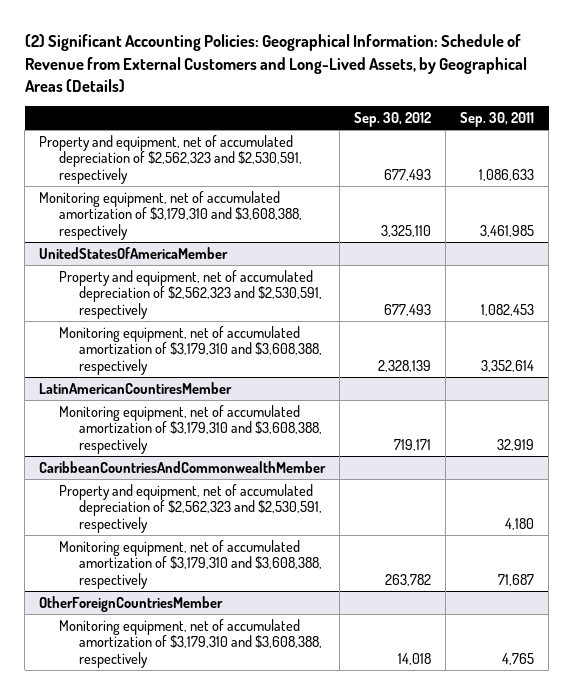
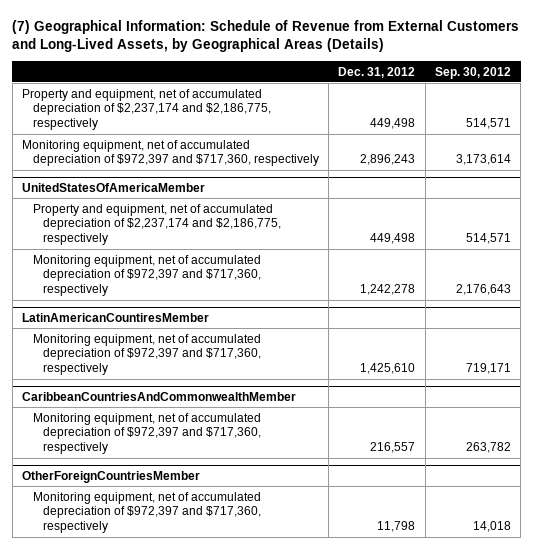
- (2) Significant Accounting Policies: Geographical Information: Schedule of Revenue from External Customers and Long-Lived Assets, by Geographical Areas (Details)
+ (7) Geographical Information: Schedule of Revenue from External Customers and Long-Lived Assets, by Geographical Areas (Details)
- | Sep. 30, 2012 | Sep. 30, 2011
+ | Dec. 31, 2012 | Sep. 30, 2012
- Property and equipment, net of accumulated depreciation of $2,562,323 and $2,530,591, respectively | 677,493 | 1,086,633
- Monitoring equipment, net of accumulated amortization of $3,179,310 and $3,608,388, respectively | 3,325,110 | 3,461,985
+ Property and equipment, net of accumulated depreciation of $2,237,174 and $2,186,775, respectively | 449,498 | 514,571
+ Monitoring equipment, net of accumulated depreciation of $972,397 and $717,360, respectively | 2,896,243 | 3,173,614
@ UnitedStatesOfAmericaMember
- Property and equipment, net of accumulated depreciation of $2,562,323 and $2,530,591, respectively | 677,493 | 1,082,453
- Monitoring equipment, net of accumulated amortization of $3,179,310 and $3,608,388, respectively | 2,328,139 | 3,352,614
+ Property and equipment, net of accumulated depreciation of $2,237,174 and $2,186,775, respectively | 449,498 | 514,571
+ Monitoring equipment, net of accumulated depreciation of $972,397 and $717,360, respectively | 1,242,278 | 2,176,643
@ LatinAmericanCountiresMember
- Monitoring equipment, net of accumulated amortization of $3,179,310 and $3,608,388, respectively | 719,171 | 32,919
+ Monitoring equipment, net of accumulated depreciation of $972,397 and $717,360, respectively | 1,425,610 | 719,171
@ CaribbeanCountriesAndCommonwealthMember
- Property and equipment, net of accumulated depreciation of $2,562,323 and $2,530,591, respectively | | 4,180
- Monitoring equipment, net of accumulated amortization of $3,179,310 and $3,608,388, respectively | 263,782 | 71,687
+ Monitoring equipment, net of accumulated depreciation of $972,397 and $717,360, respectively | 216,557 | 263,782
@ OtherForeignCountriesMember
- Monitoring equipment, net of accumulated amortization of $3,179,310 and $3,608,388, respectively | 14,018 | 4,765
+ Monitoring equipment, net of accumulated depreciation of $972,397 and $717,360, respectively | 11,798 | 14,018

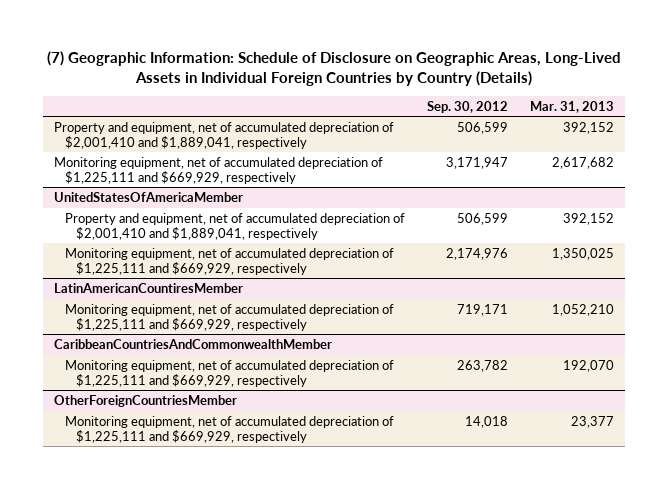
- (7) Geographical Information: Schedule of Revenue from External Customers and Long-Lived Assets, by Geographical Areas (Details)
+ (7) Geographic Information: Schedule of Disclosure on Geographic Areas, Long-Lived Assets in Individual Foreign Countries by Country (Details)
- | Dec. 31, 2012 | Sep. 30, 2012
+ | Sep. 30, 2012 | Mar. 31, 2013
- Property and equipment, net of accumulated depreciation of $2,237,174 and $2,186,775, respectively | 449,498 | 514,571
- Monitoring equipment, net of accumulated depreciation of $972,397 and $717,360, respectively | 2,896,243 | 3,173,614
+ Property and equipment, net of accumulated depreciation of $2,001,410 and $1,889,041, respectively | 506,599 | 392,152
+ Monitoring equipment, net of accumulated depreciation of $1,225,111 and $669,929, respectively | 3,171,947 | 2,617,682
@ UnitedStatesOfAmericaMember
- Property and equipment, net of accumulated depreciation of $2,237,174 and $2,186,775, respectively | 449,498 | 514,571
- Monitoring equipment, net of accumulated depreciation of $972,397 and $717,360, respectively | 1,242,278 | 2,176,643
+ Property and equipment, net of accumulated depreciation of $2,001,410 and $1,889,041, respectively | 506,599 | 392,152
+ Monitoring equipment, net of accumulated depreciation of $1,225,111 and $669,929, respectively | 2,174,976 | 1,350,025
@ LatinAmericanCountiresMember
- Monitoring equipment, net of accumulated depreciation of $972,397 and $717,360, respectively | 1,425,610 | 719,171
+ Monitoring equipment, net of accumulated depreciation of $1,225,111 and $669,929, respectively | 719,171 | 1,052,210
@ CaribbeanCountriesAndCommonwealthMember
- Monitoring equipment, net of accumulated depreciation of $972,397 and $717,360, respectively | 216,557 | 263,782
+ Monitoring equipment, net of accumulated depreciation of $1,225,111 and $669,929, respectively | 263,782 | 192,070
@ OtherForeignCountriesMember
- Monitoring equipment, net of accumulated depreciation of $972,397 and $717,360, respectively | 11,798 | 14,018
+ Monitoring equipment, net of accumulated depreciation of $1,225,111 and $669,929, respectively | 14,018 | 23,377

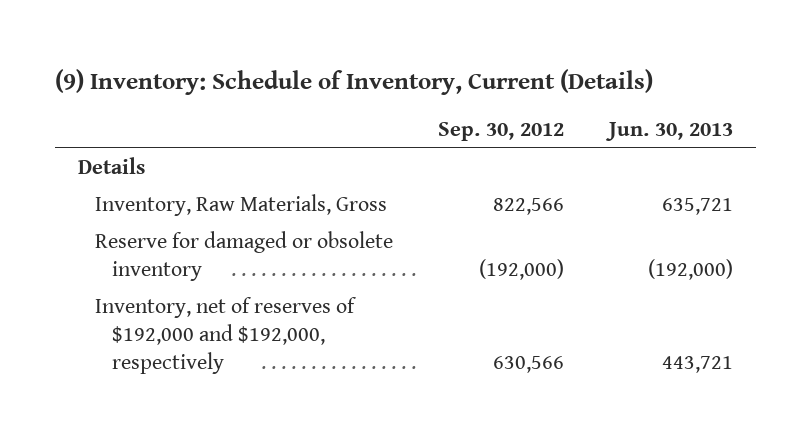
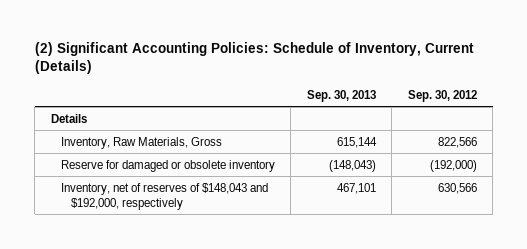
- (9) Inventory: Schedule of Inventory, Current (Details)
+ (2) Significant Accounting Policies: Schedule of Inventory, Current (Details)
- | Sep. 30, 2012 | Jun. 30, 2013
+ | Sep. 30, 2013 | Sep. 30, 2012
- Inventory, net of reserves of $192,000 and $192,000, respectively | 630,566 | 443,721
+ Inventory, net of reserves of $148,043 and $192,000, respectively | 467,101 | 630,566

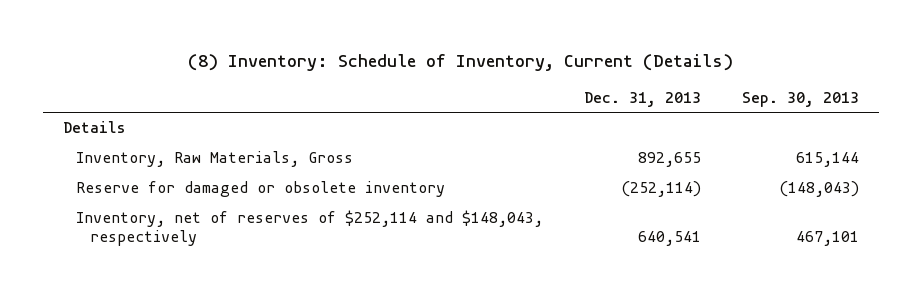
- (2) Significant Accounting Policies: Schedule of Inventory, Current (Details)
+ (8) Inventory: Schedule of Inventory, Current (Details)
- | Sep. 30, 2013 | Sep. 30, 2012
+ | Dec. 31, 2013 | Sep. 30, 2013
- Inventory, net of reserves of $148,043 and $192,000, respectively | 467,101 | 630,566
+ Inventory, net of reserves of $252,114 and $148,043, respectively | 640,541 | 467,101

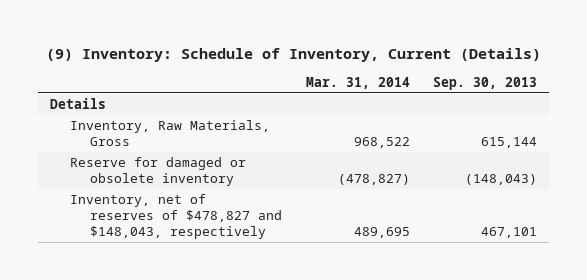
- (8) Inventory: Schedule of Inventory, Current (Details)
+ (9) Inventory: Schedule of Inventory, Current (Details)
- | Dec. 31, 2013 | Sep. 30, 2013
+ | Mar. 31, 2014 | Sep. 30, 2013
- Inventory, net of reserves of $252,114 and $148,043, respectively | 640,541 | 467,101
+ Inventory, net of reserves of $478,827 and $148,043, respectively | 489,695 | 467,101

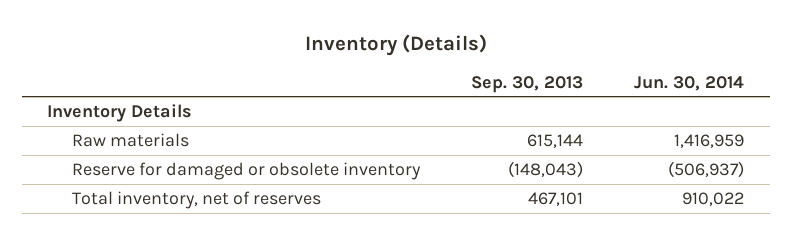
- (9) Inventory: Schedule of Inventory, Current (Details)
+ Inventory (Details)
- | Mar. 31, 2014 | Sep. 30, 2013
+ | Sep. 30, 2013 | Jun. 30, 2014
- Details
- Inventory, Raw Materials, Gross | 968,522 | 615,144
+ Inventory Details
+ Raw materials | 615,144 | 1,416,959
- Inventory, net of reserves of $478,827 and $148,043, respectively | 489,695 | 467,101
+ Total inventory, net of reserves | 467,101 | 910,022

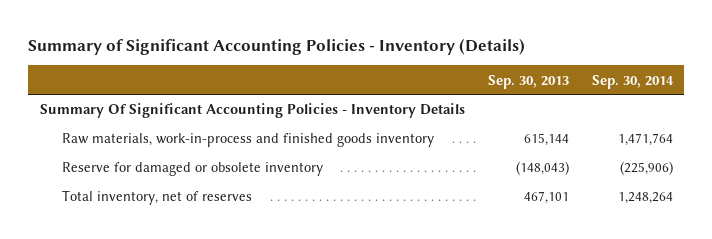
- Inventory (Details)
+ Summary of Significant Accounting Policies - Inventory (Details)
- | Sep. 30, 2013 | Jun. 30, 2014
+ | Sep. 30, 2013 | Sep. 30, 2014
- Inventory Details
- Raw materials | 615,144 | 1,416,959
+ Summary Of Significant Accounting Policies - Inventory Details
+ Raw materials, work-in-process and finished goods inventory | 615,144 | 1,471,764

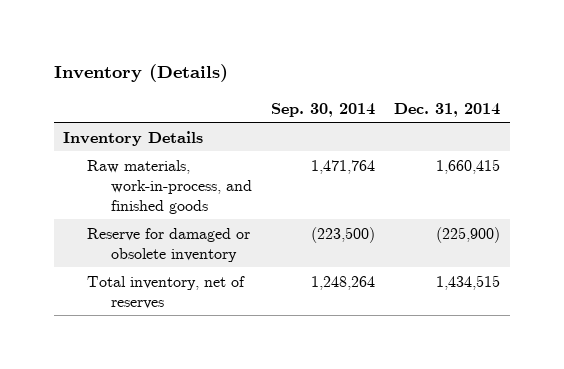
- Summary of Significant Accounting Policies - Inventory (Details)
+ Inventory (Details)
- | Sep. 30, 2013 | Sep. 30, 2014
+ | Sep. 30, 2014 | Dec. 31, 2014
- Summary Of Significant Accounting Policies - Inventory Details
- Raw materials, work-in-process and finished goods inventory | 615,144 | 1,471,764
- Reserve for damaged or obsolete inventory | (148,043) | (225,906)
+ Inventory Details
+ Raw materials, work-in-process, and finished goods | 1,471,764 | 1,660,415
+ Reserve for damaged or obsolete inventory | (223,500) | (225,900)

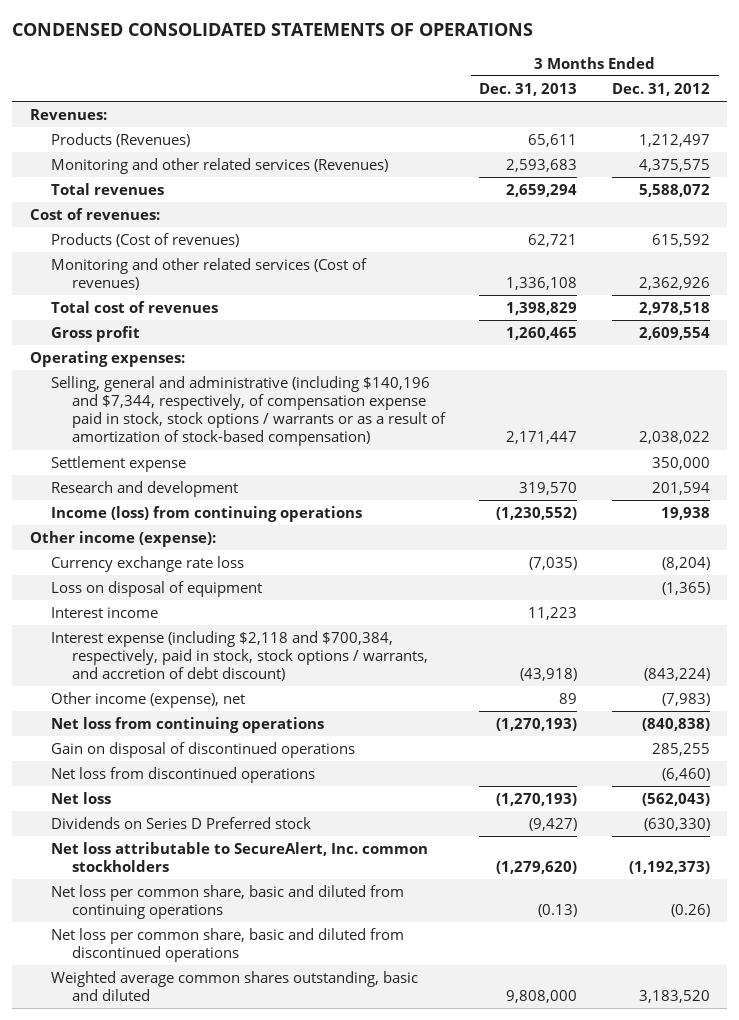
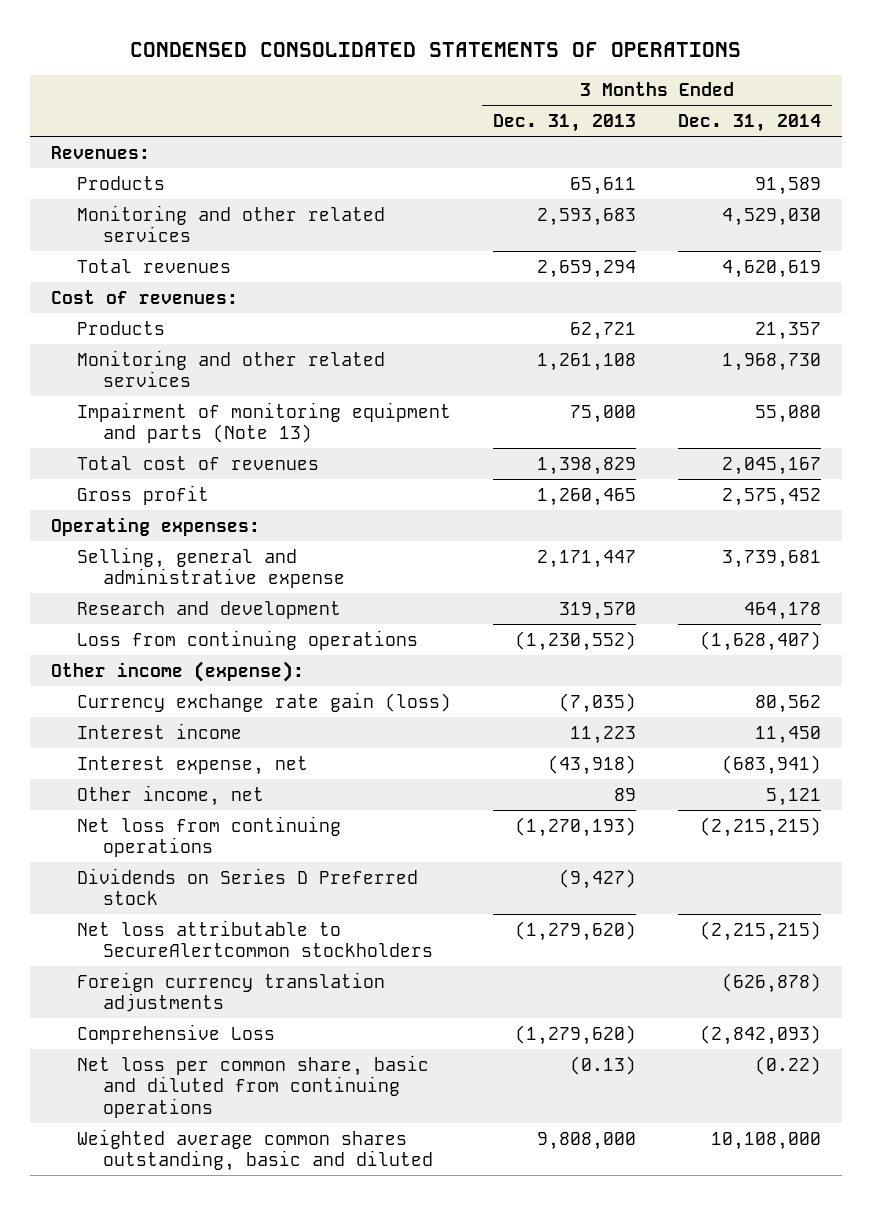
- | 3 Months Ended Dec. 31, 2013 | 3 Months Ended Dec. 31, 2012
+ | 3 Months Ended Dec. 31, 2013 | 3 Months Ended Dec. 31, 2014
- Products (Revenues) | 65,611 | 1,212,497
- Monitoring and other related services (Revenues) | 2,593,683 | 4,375,575
+ Products | 65,611 | 91,589
+ Monitoring and other related services | 2,593,683 | 4,529,030
- Products (Cost of revenues) | 62,721 | 615,592
- Monitoring and other related services (Cost of revenues) | 1,336,108 | 2,362,926
+ Products | 62,721 | 21,357
+ Monitoring and other related services | 1,261,108 | 1,968,730
+ Impairment of monitoring equipment and parts (Note 13) | 75,000 | 55,080
- Selling, general and administrative (including $140,196 and $7,344, respectively, of compensation expense paid in stock, stock options / warrants or as a result of amortization of stock-based compensation) | 2,171,447 | 2,038,022
- Settlement expense | | 350,000
+ Selling, general and administrative expense | 2,171,447 | 3,739,681
- Income (loss) from continuing operations | (1,230,552) | 19,938
+ Loss from continuing operations | (1,230,552) | (1,628,407)
- Currency exchange rate loss | (7,035) | (8,204)
- Loss on disposal of equipment | | (1,365)
+ Currency exchange rate gain (loss) | (7,035) | 80,562
- Interest expense (including $2,118 and $700,384, respectively, paid in stock, stock options / warrants, and accretion of debt discount) | (43,918) | (843,224)
- Other income (expense), net | 89 | (7,983)
+ Interest expense, net | (43,918) | (683,941)
+ Other income, net | 89 | 5,121
- Gain on disposal of discontinued operations | | 285,255
- Net loss from discontinued operations | | (6,460)
- Net loss | (1,270,193) | (562,043)
- Net loss attributable to SecureAlert, Inc. common stockholders | (1,279,620) | (1,192,373)
+ Net loss attributable to SecureAlertcommon stockholders | (1,279,620) | (2,215,215)
+ Foreign currency translation adjustments | | (626,878)
+ Comprehensive Loss | (1,279,620) | (2,842,093)
- Net loss per common share, basic and diluted from discontinued operations

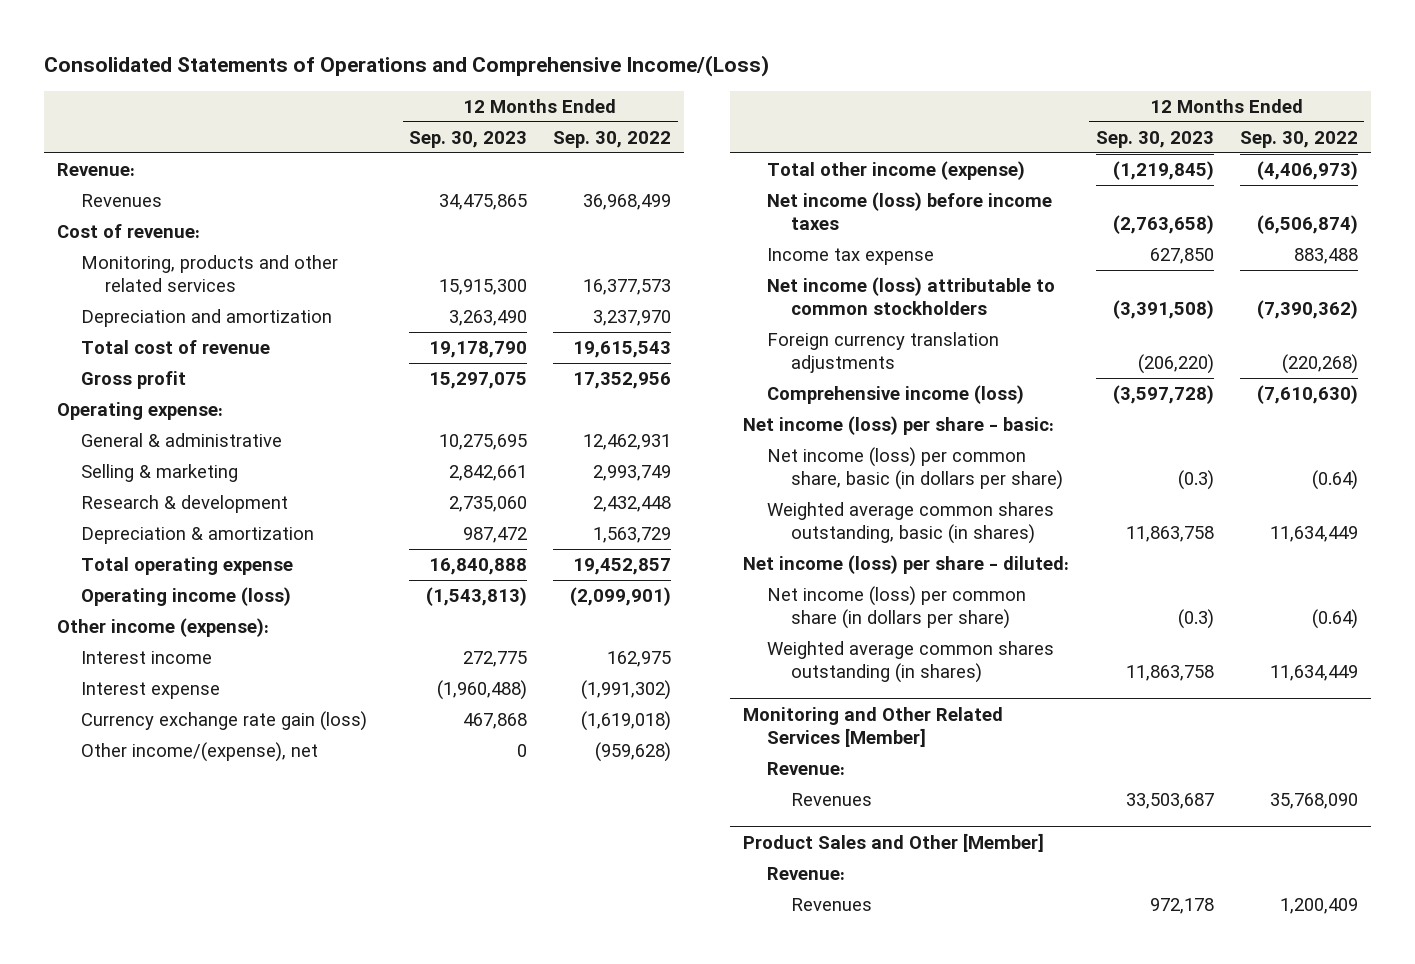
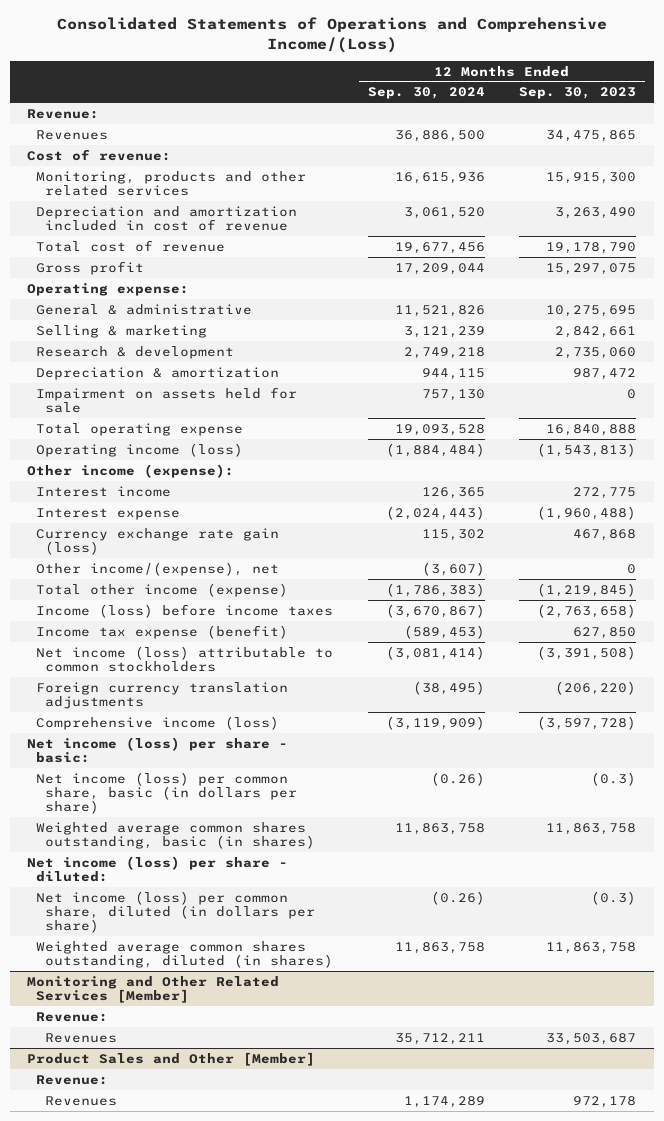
- | 12 Months Ended Sep. 30, 2023 | 12 Months Ended Sep. 30, 2022
+ | 12 Months Ended Sep. 30, 2024 | 12 Months Ended Sep. 30, 2023
- Depreciation and amortization | 3,263,490 | 3,237,970
+ Depreciation and amortization included in cost of revenue | 3,061,520 | 3,263,490
+ Impairment on assets held for sale | 757,130 | 0
- Net income (loss) before income taxes | (2,763,658) | (6,506,874)
- Income tax expense | 627,850 | 883,488
+ Income (loss) before income taxes | (3,670,867) | (2,763,658)
+ Income tax expense (benefit) | (589,453) | 627,850
- Net income (loss) per common share (in dollars per share) | (0.3) | (0.64)
- Weighted average common shares outstanding (in shares) | 11,863,758 | 11,634,449
+ Net income (loss) per common share, diluted (in dollars per share) | (0.26) | (0.3)
+ Weighted average common shares outstanding, diluted (in shares) | 11,863,758 | 11,863,758

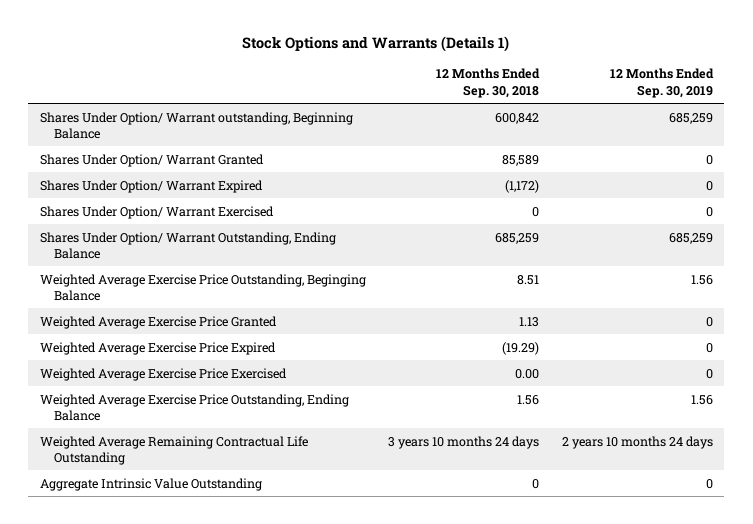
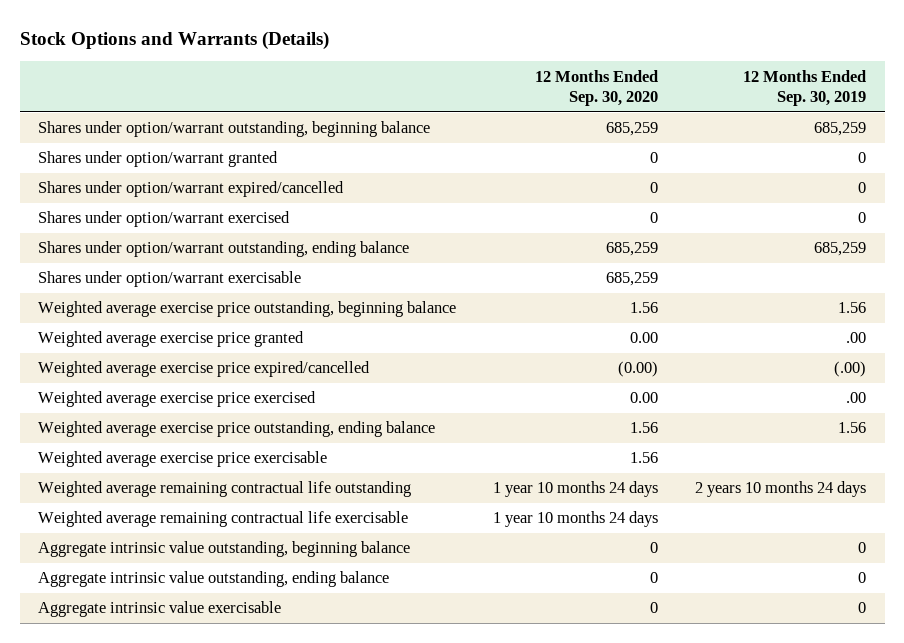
- Stock Options and Warrants (Details 1)
+ Stock Options and Warrants (Details)
- | 12 Months Ended Sep. 30, 2018 | 12 Months Ended Sep. 30, 2019
+ | 12 Months Ended Sep. 30, 2020 | 12 Months Ended Sep. 30, 2019
- Shares Under Option/ Warrant outstanding, Beginning Balance | 600,842 | 685,259
- Shares Under Option/ Warrant Granted | 85,589 | 0
- Shares Under Option/ Warrant Expired | (1,172) | 0
- Shares Under Option/ Warrant Exercised | 0 | 0
- Shares Under Option/ Warrant Outstanding, Ending Balance | 685,259 | 685,259
- Weighted Average Exercise Price Outstanding, Beginging Balance | 8.51 | 1.56
- Weighted Average Exercise Price Granted | 1.13 | 0
- Weighted Average Exercise Price Expired | (19.29) | 0
- Weighted Average Exercise Price Exercised | 0.00 | 0
- Weighted Average Exercise Price Outstanding, Ending Balance | 1.56 | 1.56
- Weighted Average Remaining Contractual Life Outstanding | 3 years 10 months 24 days | 2 years 10 months 24 days
- Aggregate Intrinsic Value Outstanding | 0 | 0
+ Shares under option/warrant outstanding, beginning balance | 685,259 | 685,259
+ Shares under option/warrant granted | 0 | 0
+ Shares under option/warrant expired/cancelled | 0 | 0
+ Shares under option/warrant exercised | 0 | 0
+ Shares under option/warrant outstanding, ending balance | 685,259 | 685,259
+ Shares under option/warrant exercisable | 685,259 |
+ Weighted average exercise price outstanding, beginning balance | 1.56 | 1.56
+ Weighted average exercise price granted | 0.00 | .00
+ Weighted average exercise price expired/cancelled | (0.00) | (.00)
+ Weighted average exercise price exercised | 0.00 | .00
+ Weighted average exercise price outstanding, ending balance | 1.56 | 1.56
+ Weighted average exercise price exercisable | 1.56 |
+ Weighted average remaining contractual life outstanding | 1 year 10 months 24 days | 2 years 10 months 24 days
+ Weighted average remaining contractual life exercisable | 1 year 10 months 24 days |
+ Aggregate intrinsic value outstanding, beginning balance | 0 | 0
+ Aggregate intrinsic value outstanding, ending balance | 0 | 0
+ Aggregate intrinsic value exercisable | 0 | 0

